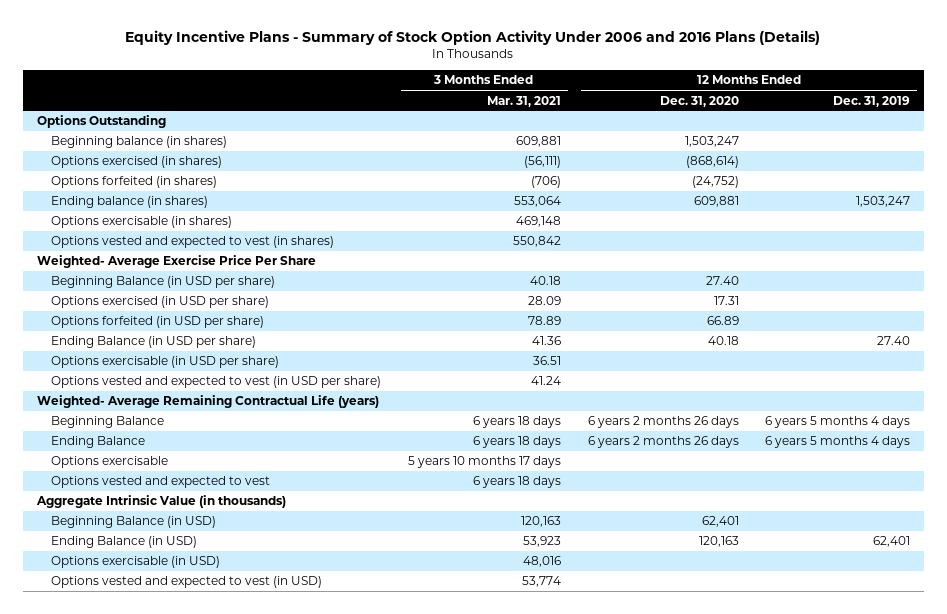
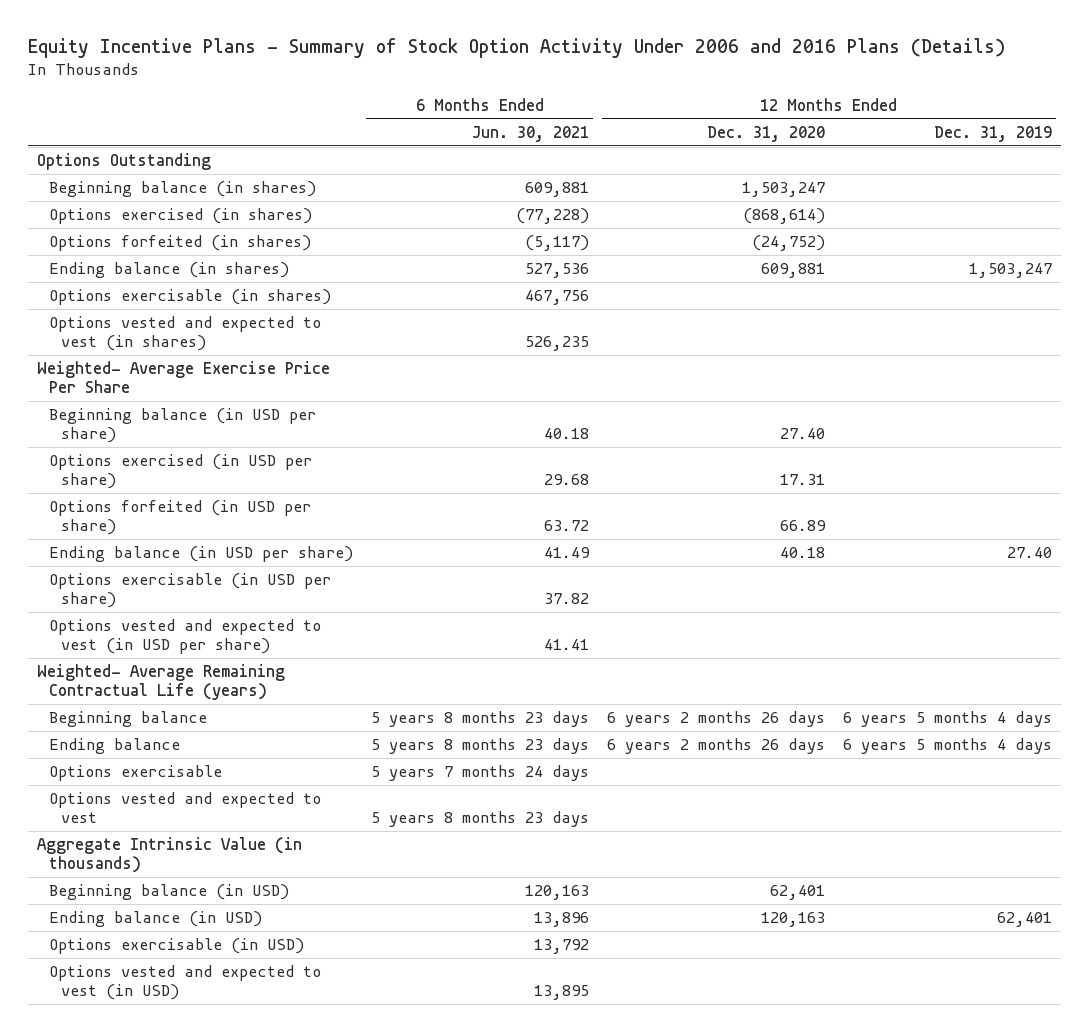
- | 3 Months Ended Mar. 31, 2021 | 12 Months Ended Dec. 31, 2020 | 12 Months Ended Dec. 31, 2019
+ | 6 Months Ended Jun. 30, 2021 | 12 Months Ended Dec. 31, 2020 | 12 Months Ended Dec. 31, 2019
- Beginning Balance (in USD per share) | 40.18 | 27.40 |
+ Beginning balance (in USD per share) | 40.18 | 27.40 |
- Ending Balance (in USD per share) | 41.36 | 40.18 | 27.40
+ Ending balance (in USD per share) | 41.49 | 40.18 | 27.40
- Beginning Balance | 6 years 18 days | 6 years 2 months 26 days | 6 years 5 months 4 days
- Ending Balance | 6 years 18 days | 6 years 2 months 26 days | 6 years 5 months 4 days
+ Beginning balance | 5 years 8 months 23 days | 6 years 2 months 26 days | 6 years 5 months 4 days
+ Ending balance | 5 years 8 months 23 days | 6 years 2 months 26 days | 6 years 5 months 4 days
- Beginning Balance (in USD) | 120,163 | 62,401 |
- Ending Balance (in USD) | 53,923 | 120,163 | 62,401
+ Beginning balance (in USD) | 120,163 | 62,401 |
+ Ending balance (in USD) | 13,896 | 120,163 | 62,401

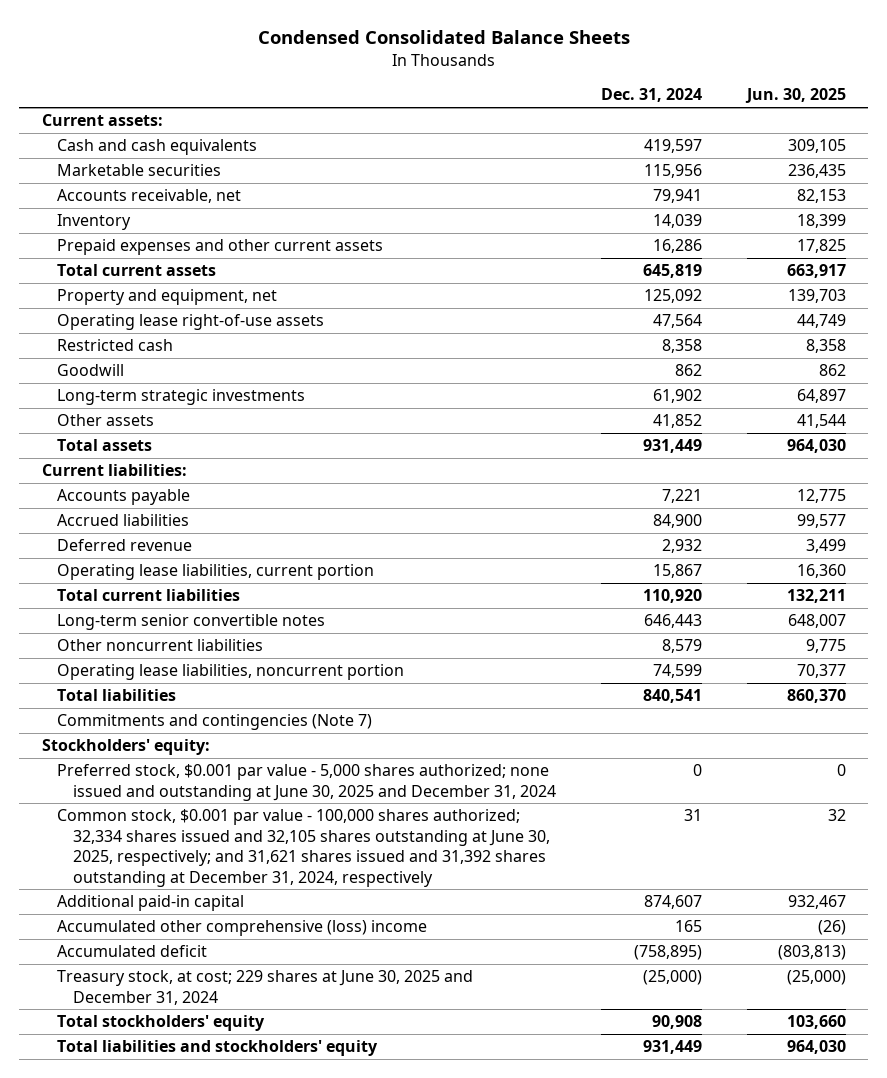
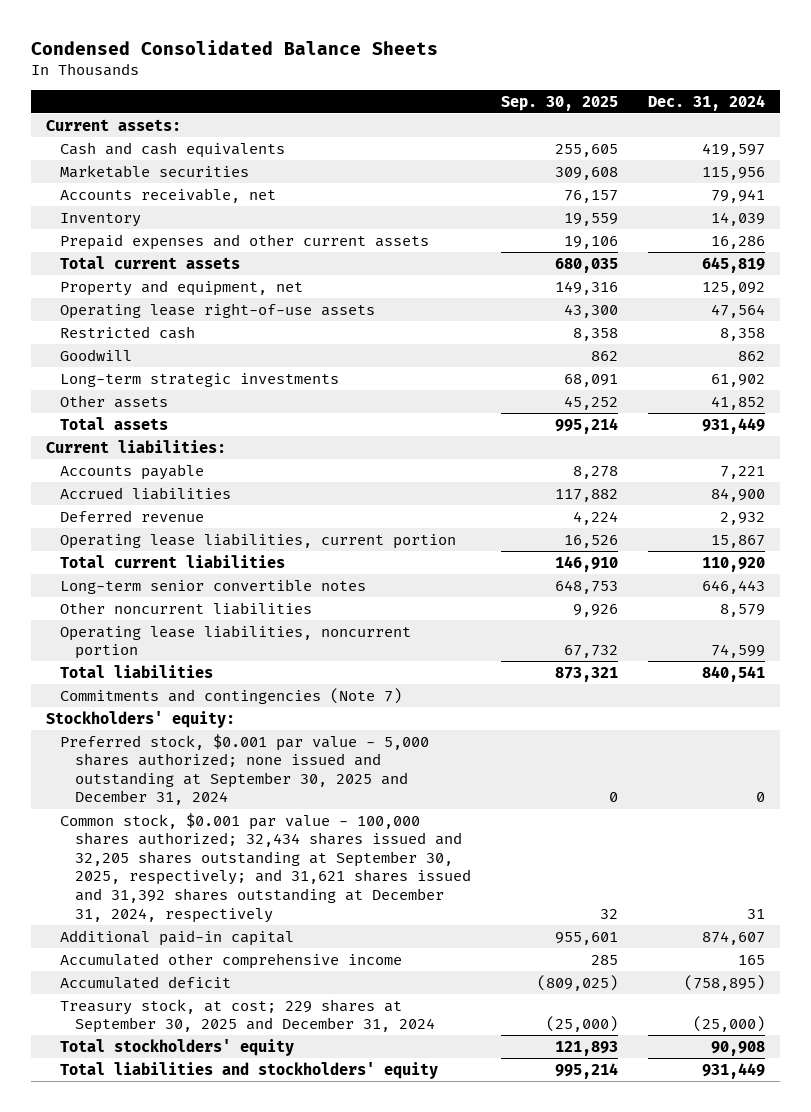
- | Dec. 31, 2024 | Jun. 30, 2025
+ | Sep. 30, 2025 | Dec. 31, 2024
- Preferred stock, $0.001 par value - 5,000 shares authorized; none issued and outstanding at June 30, 2025 and December 31, 2024 | 0 | 0
- Common stock, $0.001 par value - 100,000 shares authorized; 32,334 shares issued and 32,105 shares outstanding at June 30, 2025, respectively; and 31,621 shares issued and 31,392 shares outstanding at December 31, 2024, respectively | 31 | 32
+ Preferred stock, $0.001 par value - 5,000 shares authorized; none issued and outstanding at September 30, 2025 and December 31, 2024 | 0 | 0
+ Common stock, $0.001 par value - 100,000 shares authorized; 32,434 shares issued and 32,205 shares outstanding at September 30, 2025, respectively; and 31,621 shares issued and 31,392 shares outstanding at December 31, 2024, respectively | 32 | 31
- Accumulated other comprehensive (loss) income | 165 | (26)
+ Accumulated other comprehensive income | 285 | 165
- Treasury stock, at cost; 229 shares at June 30, 2025 and December 31, 2024 | (25,000) | (25,000)
+ Treasury stock, at cost; 229 shares at September 30, 2025 and December 31, 2024 | (25,000) | (25,000)

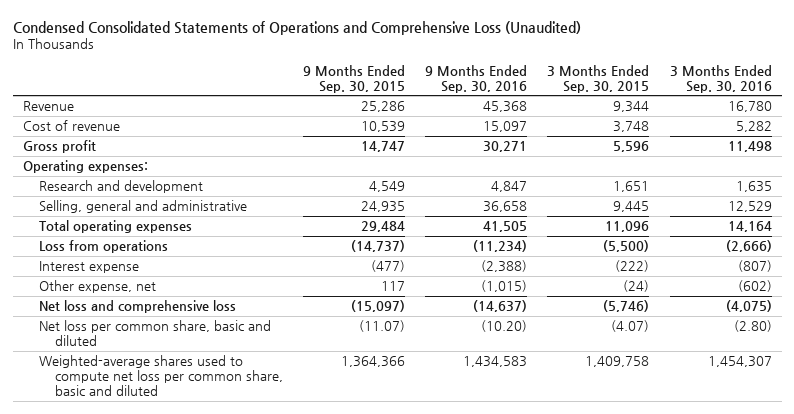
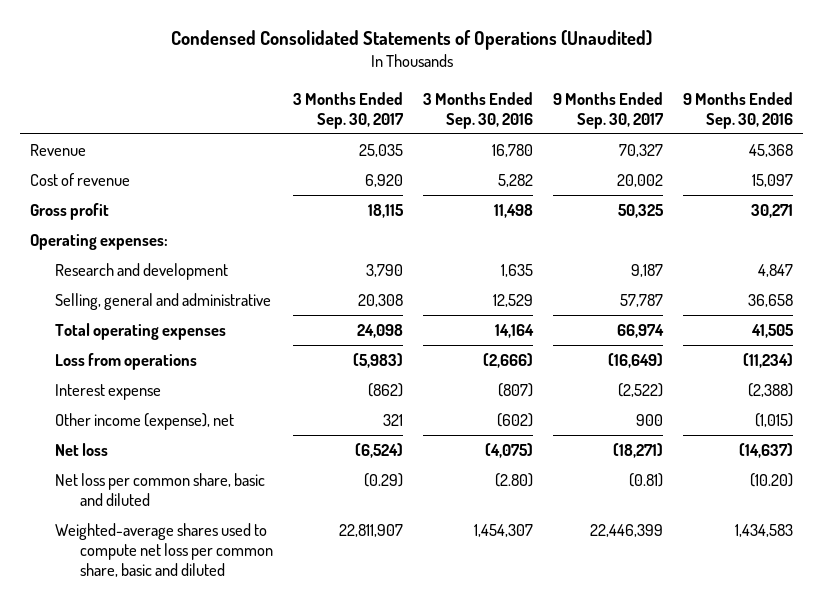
- Condensed Consolidated Statements of Operations and Comprehensive Loss (Unaudited)
+ Condensed Consolidated Statements of Operations (Unaudited)
- | 9 Months Ended Sep. 30, 2015 | 9 Months Ended Sep. 30, 2016 | 3 Months Ended Sep. 30, 2015 | 3 Months Ended Sep. 30, 2016
+ | 3 Months Ended Sep. 30, 2017 | 3 Months Ended Sep. 30, 2016 | 9 Months Ended Sep. 30, 2017 | 9 Months Ended Sep. 30, 2016
- Other expense, net | 117 | (1,015) | (24) | (602)
- Net loss and comprehensive loss | (15,097) | (14,637) | (5,746) | (4,075)
+ Other income (expense), net | 321 | (602) | 900 | (1,015)
+ Net loss | (6,524) | (4,075) | (18,271) | (14,637)

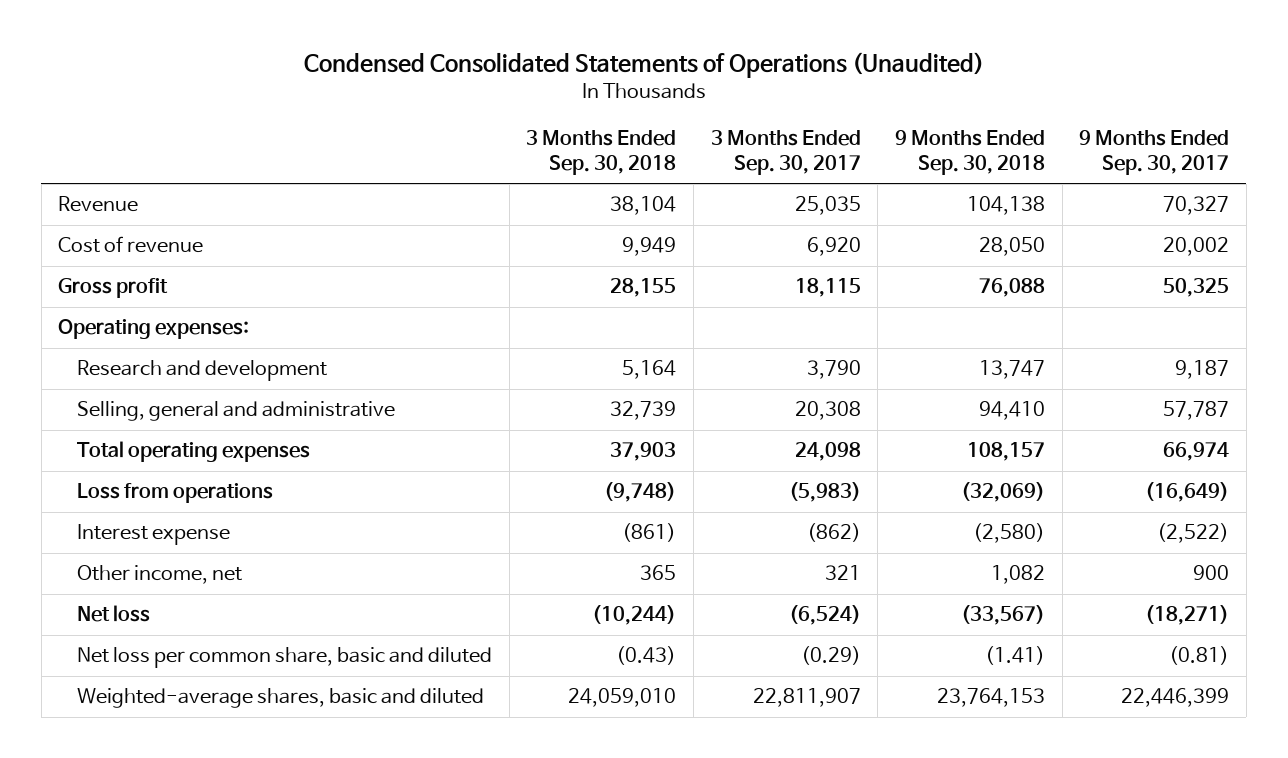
- | 3 Months Ended Sep. 30, 2017 | 3 Months Ended Sep. 30, 2016 | 9 Months Ended Sep. 30, 2017 | 9 Months Ended Sep. 30, 2016
+ | 3 Months Ended Sep. 30, 2018 | 3 Months Ended Sep. 30, 2017 | 9 Months Ended Sep. 30, 2018 | 9 Months Ended Sep. 30, 2017
- Other income (expense), net | 321 | (602) | 900 | (1,015)
+ Other income, net | 365 | 321 | 1,082 | 900
- Weighted-average shares used to compute net loss per common share, basic and diluted | 22,811,907 | 1,454,307 | 22,446,399 | 1,434,583
+ Weighted-average shares, basic and diluted | 24,059,010 | 22,811,907 | 23,764,153 | 22,446,399

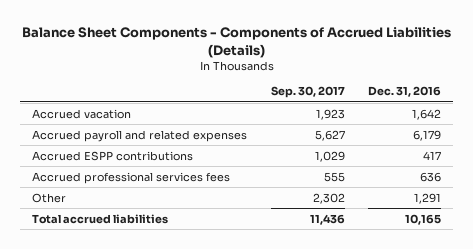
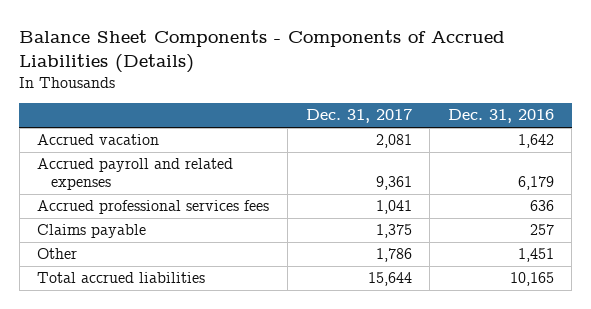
- | Sep. 30, 2017 | Dec. 31, 2016
+ | Dec. 31, 2017 | Dec. 31, 2016
- Accrued ESPP contributions | 1,029 | 417
- Other | 2,302 | 1,291
+ Claims payable | 1,375 | 257
+ Other | 1,786 | 1,451

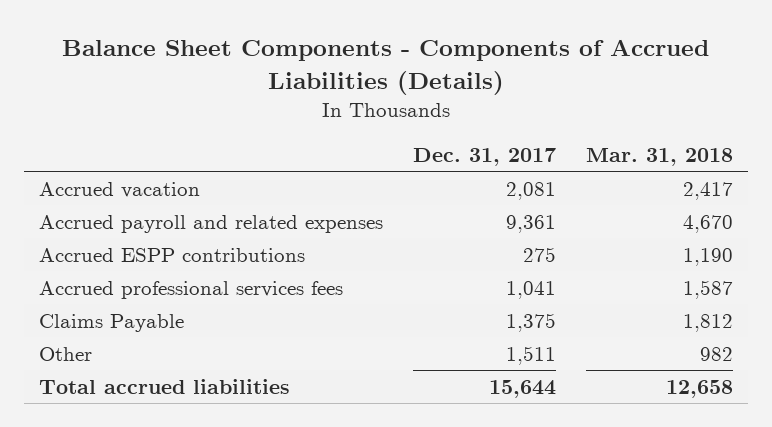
- | Dec. 31, 2017 | Dec. 31, 2016
+ | Dec. 31, 2017 | Mar. 31, 2018
+ Accrued ESPP contributions | 275 | 1,190
- Claims payable | 1,375 | 257
- Other | 1,786 | 1,451
+ Claims Payable | 1,375 | 1,812
+ Other | 1,511 | 982

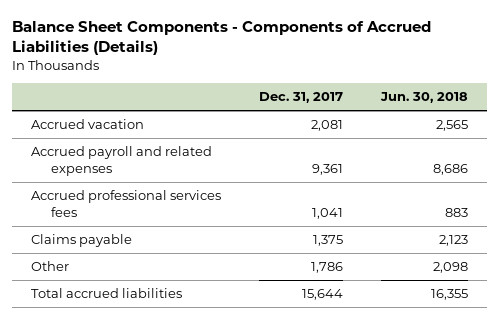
- | Dec. 31, 2017 | Mar. 31, 2018
+ | Dec. 31, 2017 | Jun. 30, 2018
- Accrued ESPP contributions | 275 | 1,190
- Claims Payable | 1,375 | 1,812
- Other | 1,511 | 982
+ Claims payable | 1,375 | 2,123
+ Other | 1,786 | 2,098

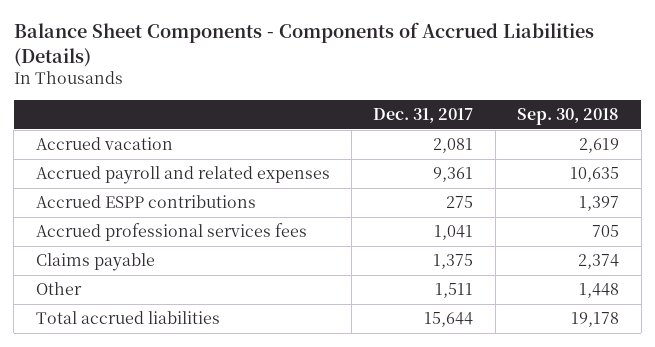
- | Dec. 31, 2017 | Jun. 30, 2018
+ | Dec. 31, 2017 | Sep. 30, 2018
+ Accrued ESPP contributions | 275 | 1,397
- Other | 1,786 | 2,098
+ Other | 1,511 | 1,448

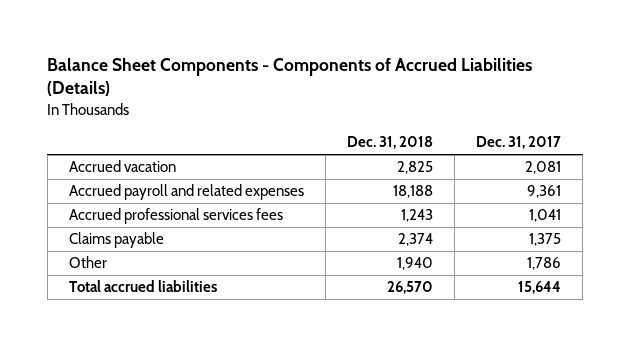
- | Dec. 31, 2017 | Sep. 30, 2018
+ | Dec. 31, 2018 | Dec. 31, 2017
- Accrued ESPP contributions | 275 | 1,397
- Other | 1,511 | 1,448
+ Other | 1,940 | 1,786

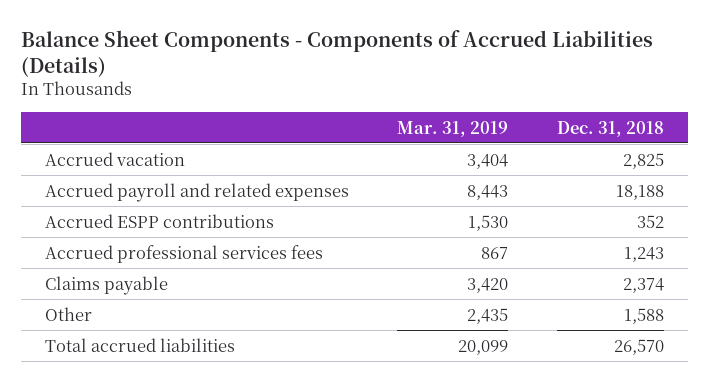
- | Dec. 31, 2018 | Dec. 31, 2017
+ | Mar. 31, 2019 | Dec. 31, 2018
+ Accrued ESPP contributions | 1,530 | 352
- Other | 1,940 | 1,786
+ Other | 2,435 | 1,588

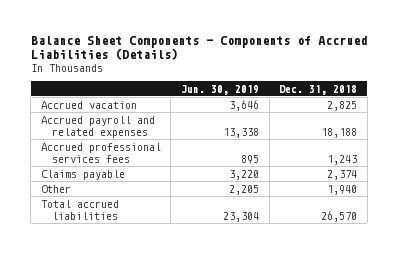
- | Mar. 31, 2019 | Dec. 31, 2018
+ | Jun. 30, 2019 | Dec. 31, 2018
- Accrued ESPP contributions | 1,530 | 352
- Other | 2,435 | 1,588
+ Other | 2,205 | 1,940

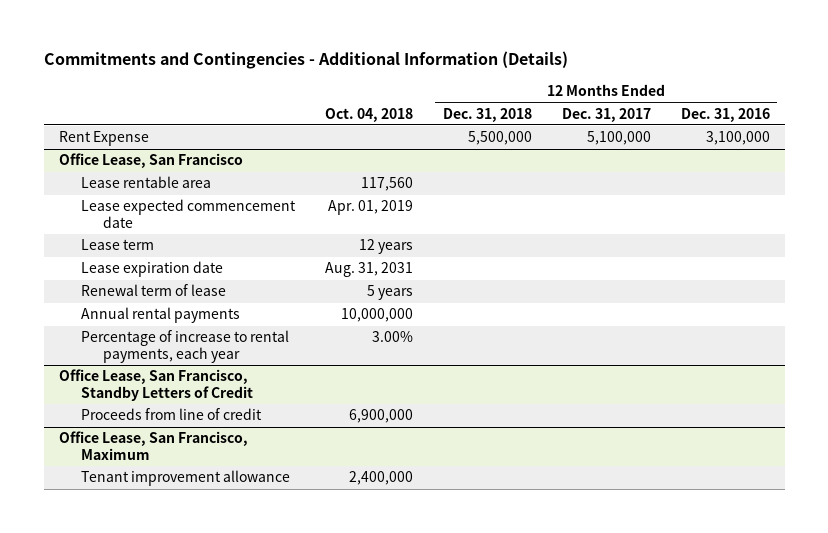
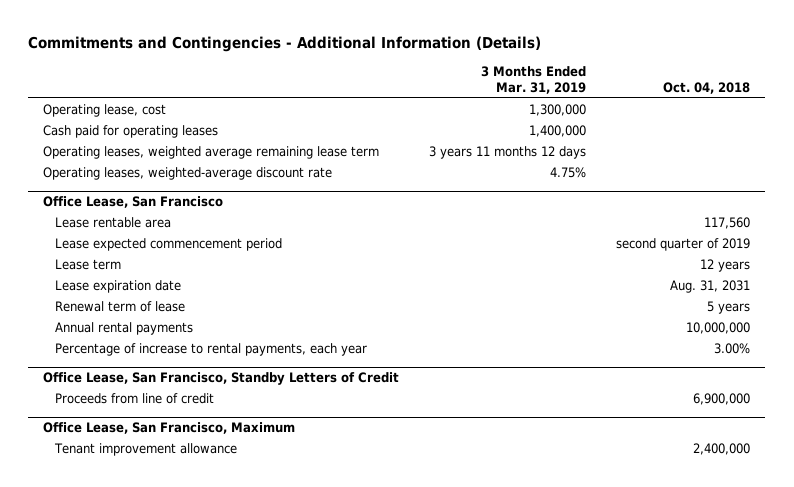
- | Oct. 04, 2018 | 12 Months Ended Dec. 31, 2018 | 12 Months Ended Dec. 31, 2017 | 12 Months Ended Dec. 31, 2016
+ | 3 Months Ended Mar. 31, 2019 | Oct. 04, 2018
- Rent Expense | | 5,500,000 | 5,100,000 | 3,100,000
+ Operating lease, cost | 1,300,000 |
+ Cash paid for operating leases | 1,400,000 |
+ Operating leases, weighted average remaining lease term | 3 years 11 months 12 days |
+ Operating leases, weighted-average discount rate | 4.75% |
@ Office Lease, San Francisco
- Lease expected commencement date | Apr. 01, 2019 | | |
+ Lease expected commencement period | | second quarter of 2019

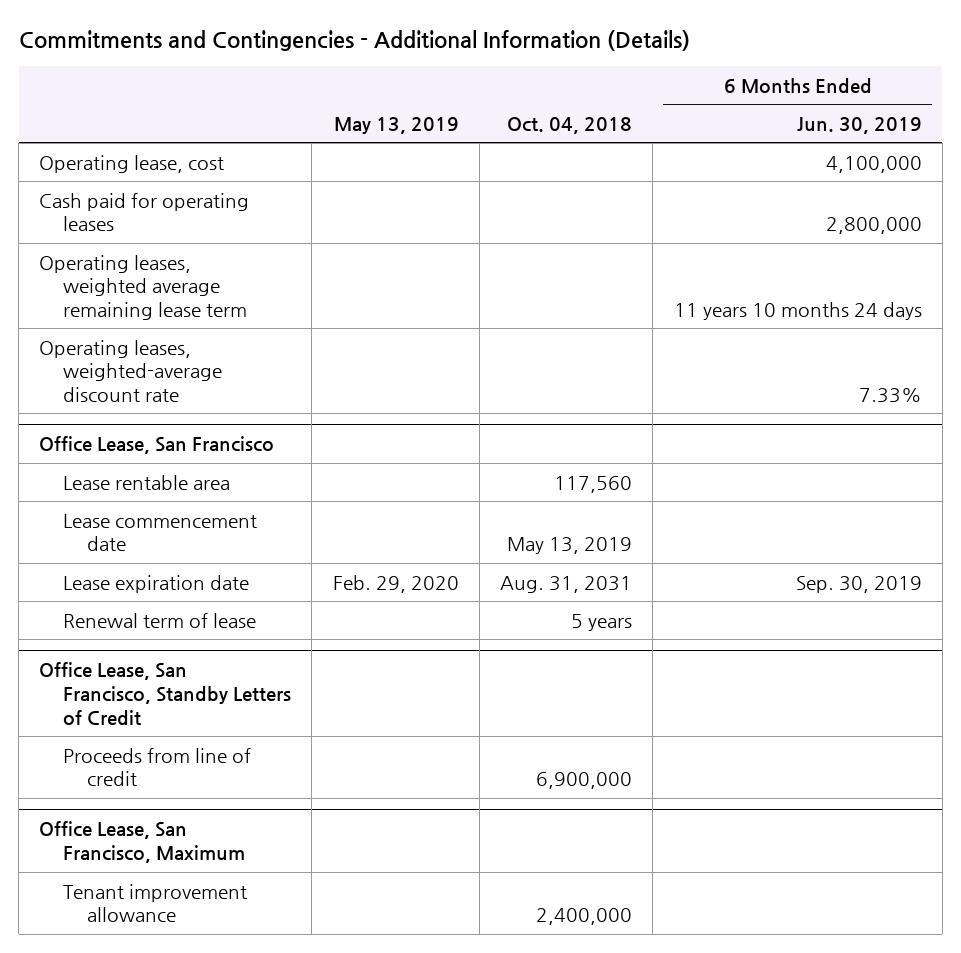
- | 3 Months Ended Mar. 31, 2019 | Oct. 04, 2018
+ | May 13, 2019 | Oct. 04, 2018 | 6 Months Ended Jun. 30, 2019
@ Office Lease, San Francisco
- Lease expected commencement period | | second quarter of 2019
- Lease term | | 12 years
+ Lease commencement date | | May 13, 2019 |
- Annual rental payments | | 10,000,000
- Percentage of increase to rental payments, each year | | 3.00%

